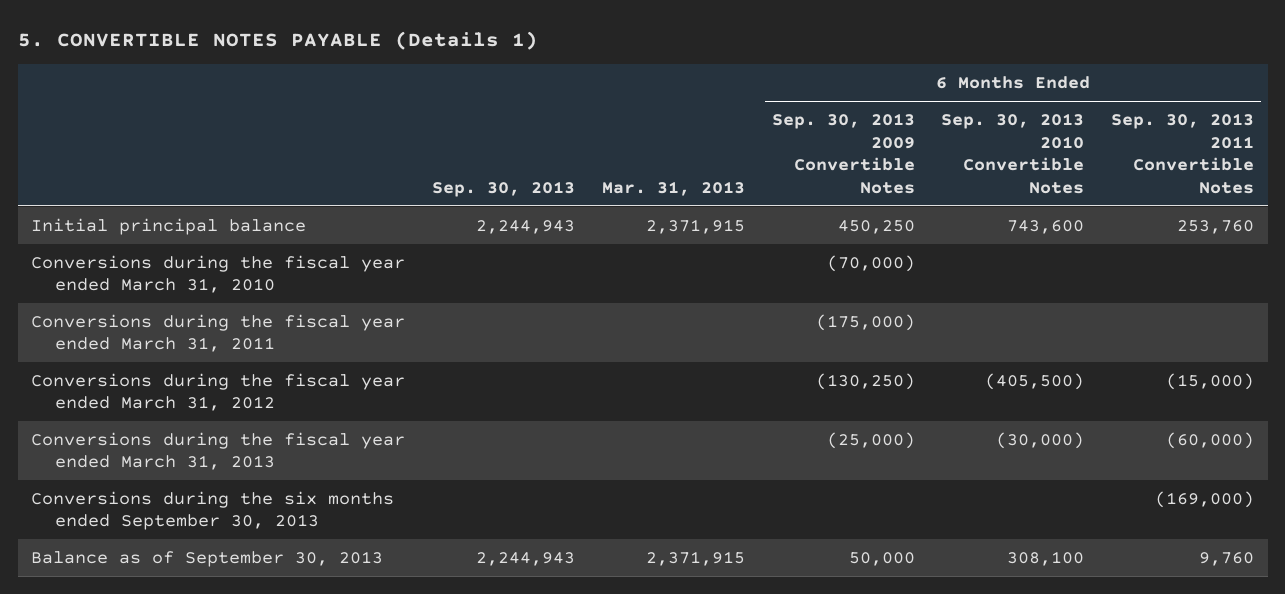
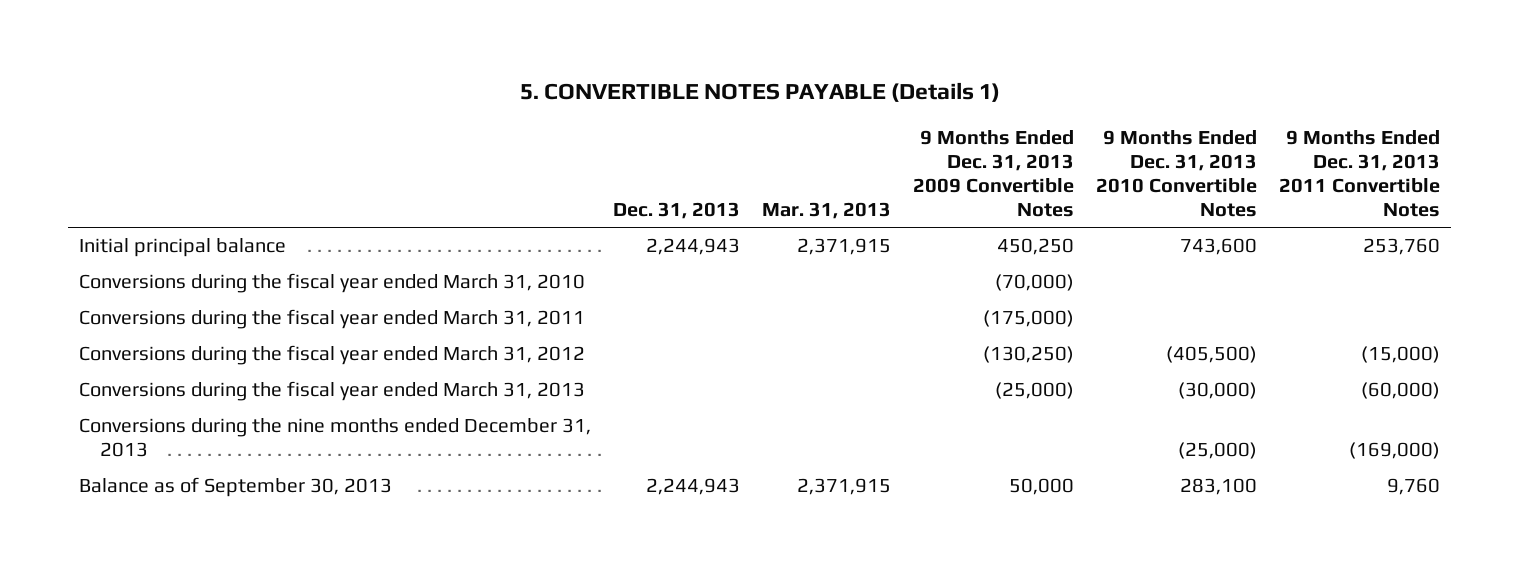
- | Sep. 30, 2013 | Mar. 31, 2013 | 6 Months Ended Sep. 30, 2013 2009 Convertible Notes | 6 Months Ended Sep. 30, 2013 2010 Convertible Notes | 6 Months Ended Sep. 30, 2013 2011 Convertible Notes
+ | Dec. 31, 2013 | Mar. 31, 2013 | 9 Months Ended Dec. 31, 2013 2009 Convertible Notes | 9 Months Ended Dec. 31, 2013 2010 Convertible Notes | 9 Months Ended Dec. 31, 2013 2011 Convertible Notes
- Conversions during the six months ended September 30, 2013 | | | | | (169,000)
+ Conversions during the nine months ended December 31, 2013 | | | | (25,000) | (169,000)

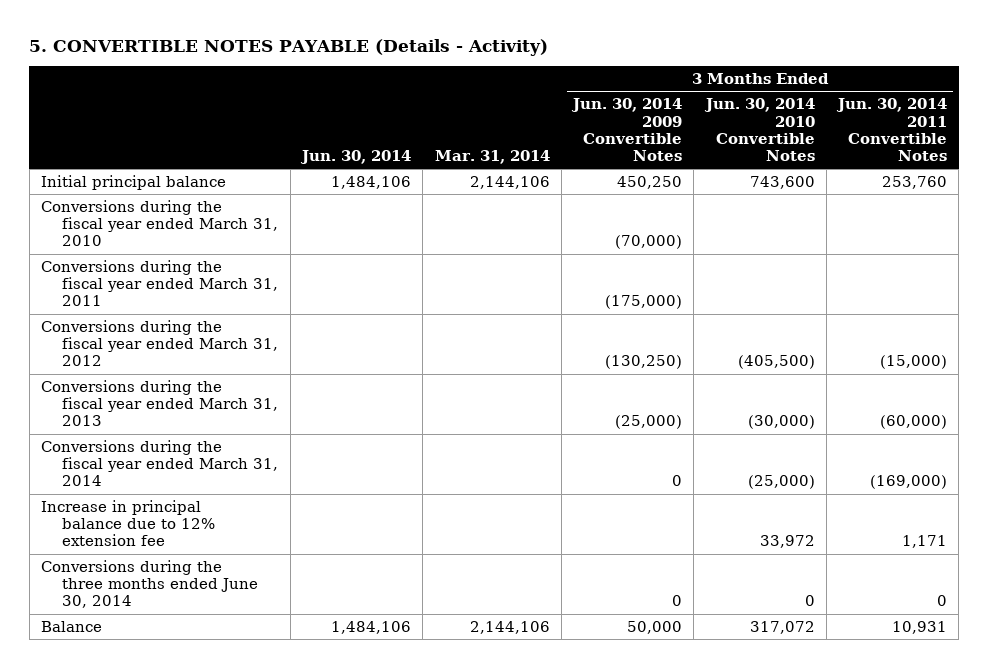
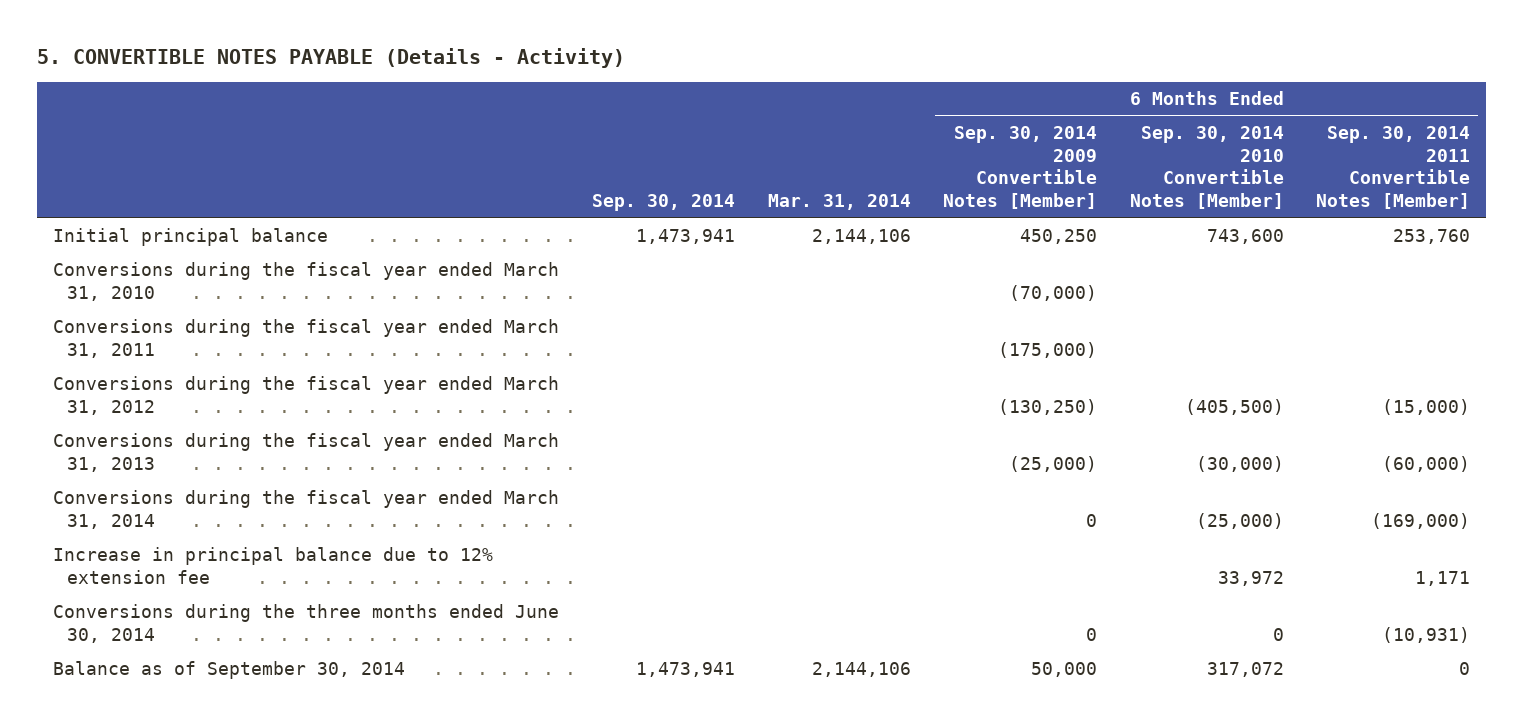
- | Jun. 30, 2014 | Mar. 31, 2014 | 3 Months Ended Jun. 30, 2014 2009 Convertible Notes | 3 Months Ended Jun. 30, 2014 2010 Convertible Notes | 3 Months Ended Jun. 30, 2014 2011 Convertible Notes
+ | Sep. 30, 2014 | Mar. 31, 2014 | 6 Months Ended Sep. 30, 2014 2009 Convertible Notes [Member] | 6 Months Ended Sep. 30, 2014 2010 Convertible Notes [Member] | 6 Months Ended Sep. 30, 2014 2011 Convertible Notes [Member]
- Balance | 1,484,106 | 2,144,106 | 50,000 | 317,072 | 10,931
+ Balance as of September 30, 2014 | 1,473,941 | 2,144,106 | 50,000 | 317,072 | 0

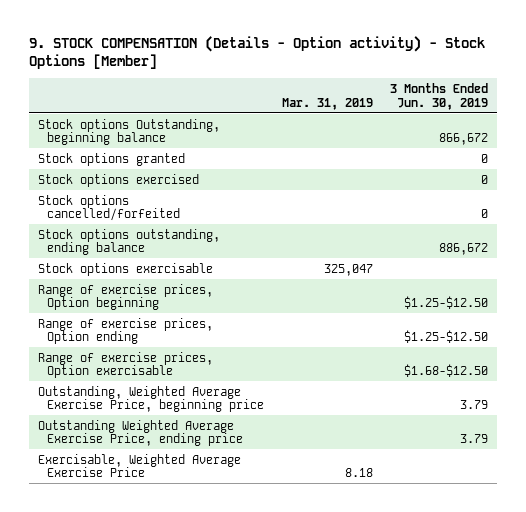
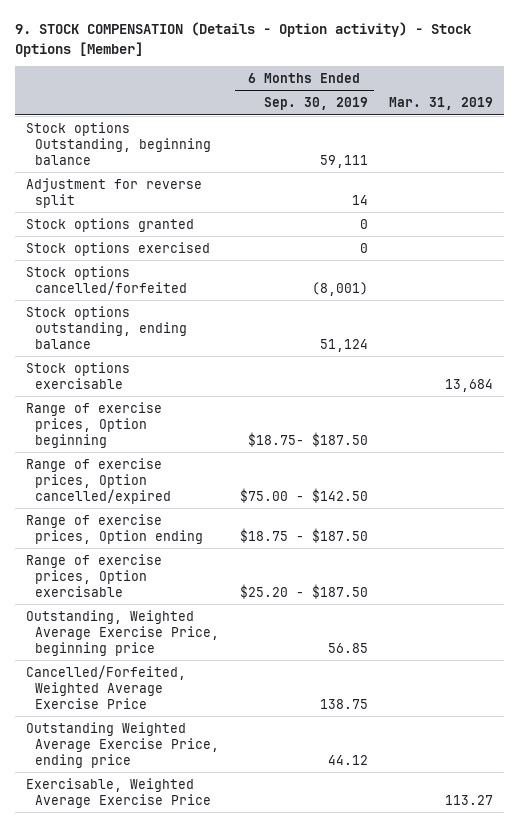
- | Mar. 31, 2019 | 3 Months Ended Jun. 30, 2019
+ | 6 Months Ended Sep. 30, 2019 | Mar. 31, 2019
+ Adjustment for reverse split | 14 |
- Stock options exercisable | 325,047 |
+ Stock options exercisable | | 13,684
+ Range of exercise prices, Option cancelled/expired | $75.00 - $142.50 |
+ Cancelled/Forfeited, Weighted Average Exercise Price | 138.75 |
- Exercisable, Weighted Average Exercise Price | 8.18 |
+ Exercisable, Weighted Average Exercise Price | | 113.27

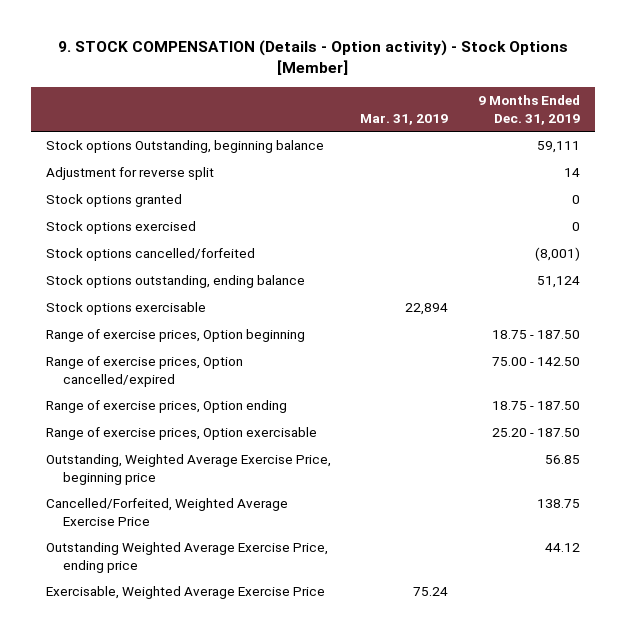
- | 6 Months Ended Sep. 30, 2019 | Mar. 31, 2019
+ | Mar. 31, 2019 | 9 Months Ended Dec. 31, 2019
- Stock options exercisable | | 13,684
+ Stock options exercisable | 22,894 |
- Exercisable, Weighted Average Exercise Price | | 113.27
+ Exercisable, Weighted Average Exercise Price | 75.24 |

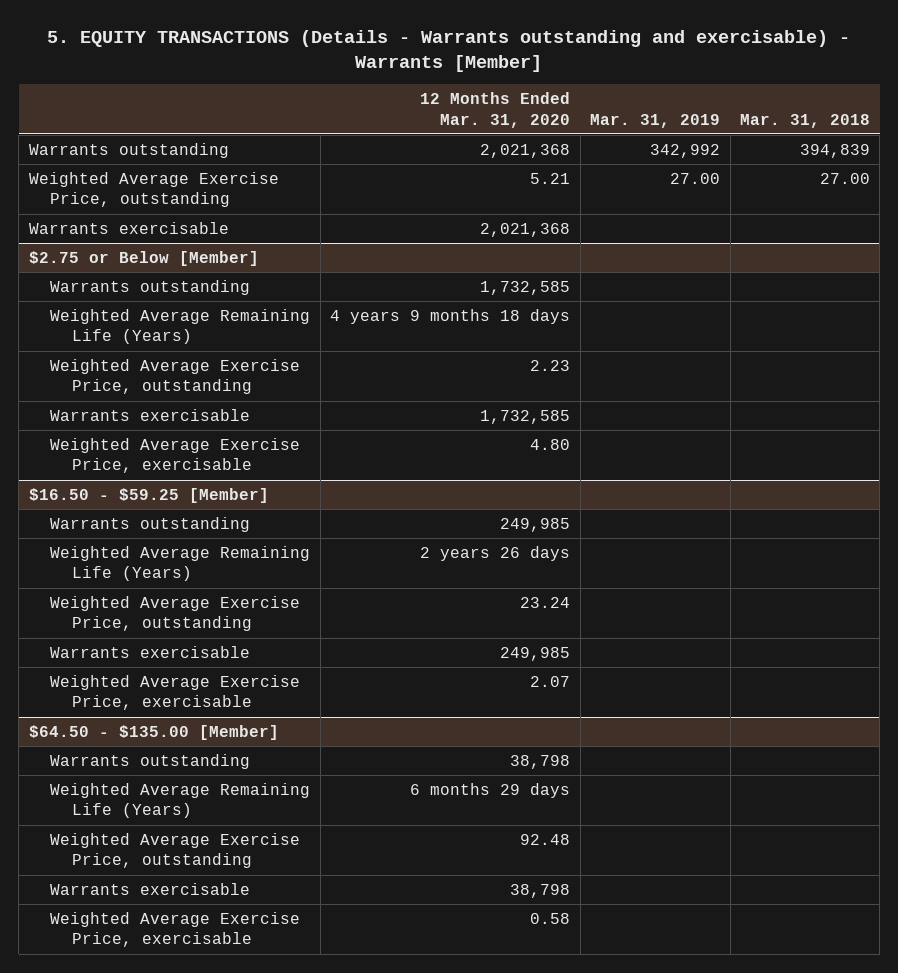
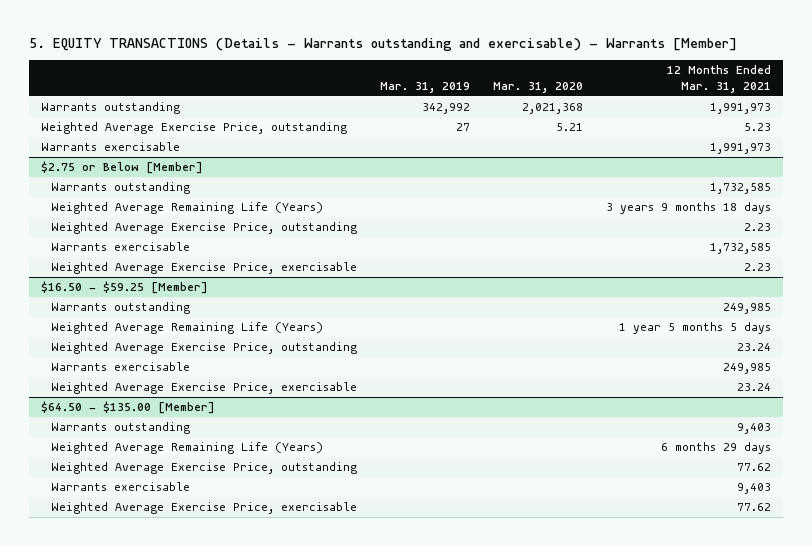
- | 12 Months Ended Mar. 31, 2020 | Mar. 31, 2019 | Mar. 31, 2018
+ | Mar. 31, 2019 | Mar. 31, 2020 | 12 Months Ended Mar. 31, 2021
- Weighted Average Exercise Price, outstanding | 5.21 | 27.00 | 27.00
+ Weighted Average Exercise Price, outstanding | 27 | 5.21 | 5.23

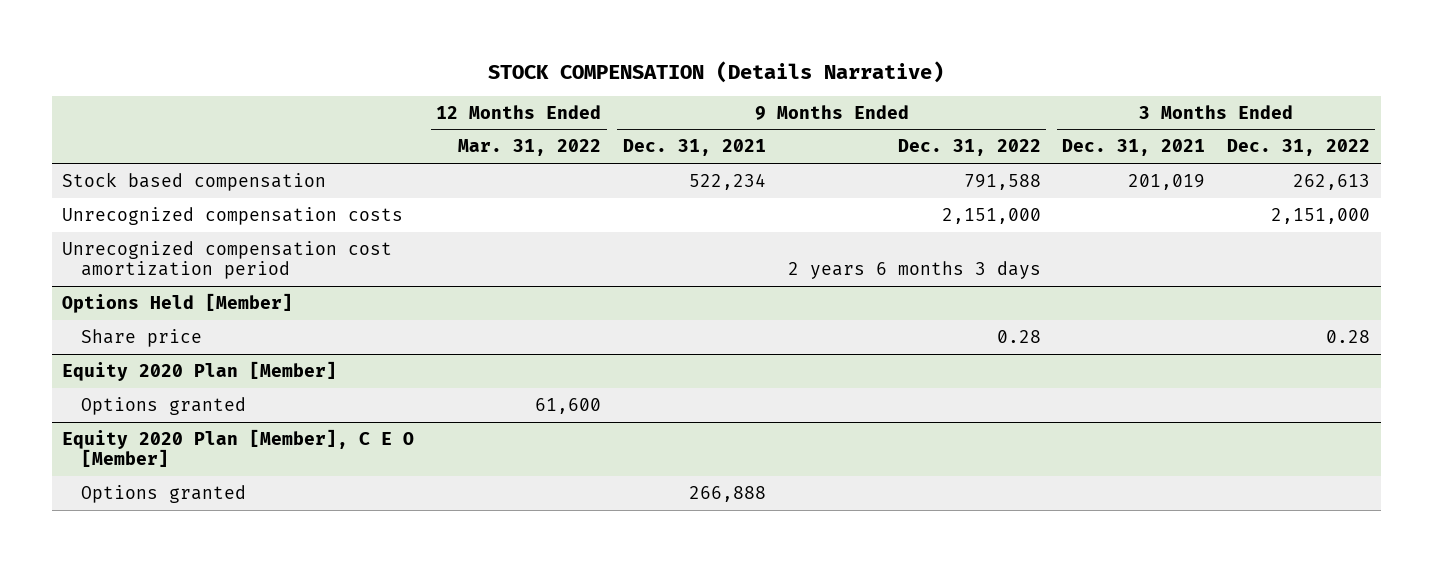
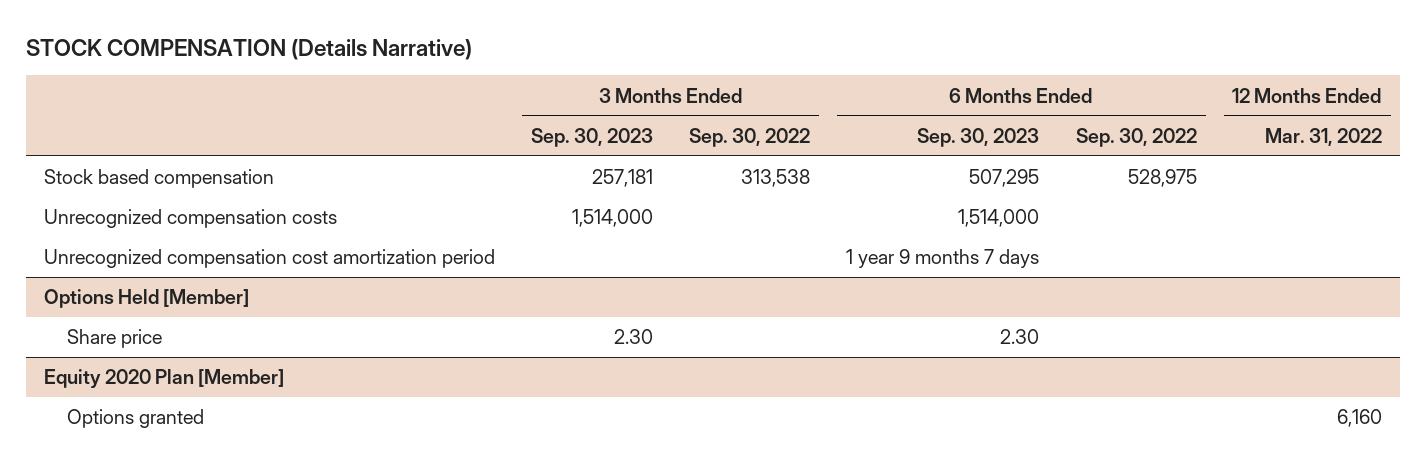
- | 12 Months Ended Mar. 31, 2022 | 9 Months Ended Dec. 31, 2021 | 9 Months Ended Dec. 31, 2022 | 3 Months Ended Dec. 31, 2021 | 3 Months Ended Dec. 31, 2022
+ | 3 Months Ended Sep. 30, 2023 | 3 Months Ended Sep. 30, 2022 | 6 Months Ended Sep. 30, 2023 | 6 Months Ended Sep. 30, 2022 | 12 Months Ended Mar. 31, 2022
@ Equity 2020 Plan [Member]
- Options granted | 61,600 | | | |
- Equity 2020 Plan [Member], C E O [Member]
- Options granted | | 266,888 | | |
@ Equity 2020 Plan [Member]
+ Options granted | | | | | 6,160

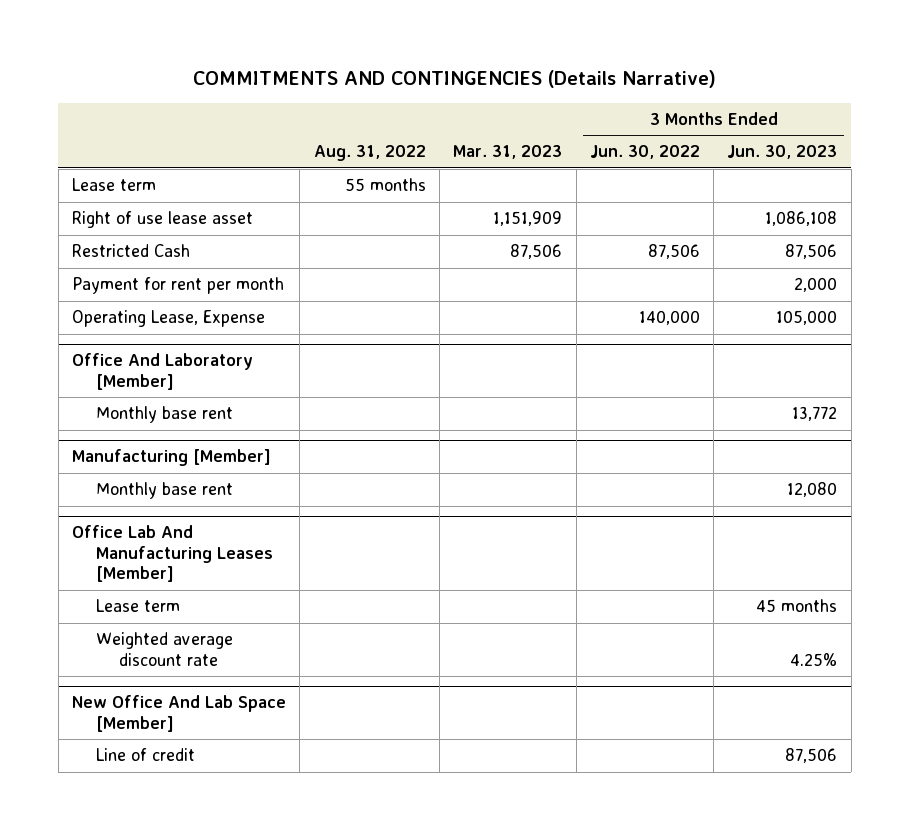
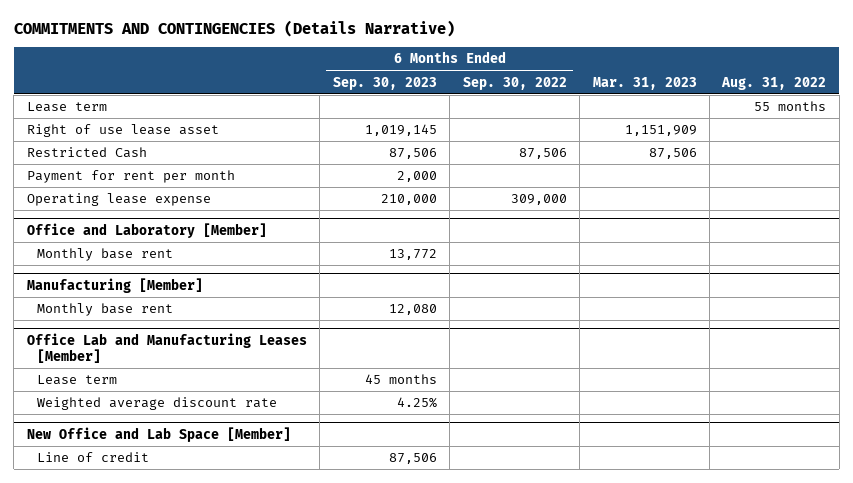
- | Aug. 31, 2022 | Mar. 31, 2023 | 3 Months Ended Jun. 30, 2022 | 3 Months Ended Jun. 30, 2023
+ | 6 Months Ended Sep. 30, 2023 | 6 Months Ended Sep. 30, 2022 | Mar. 31, 2023 | Aug. 31, 2022
- Operating Lease, Expense | | | 140,000 | 105,000
- Office And Laboratory [Member]
+ Operating lease expense | 210,000 | 309,000 | |
+ Office and Laboratory [Member]
- Office Lab And Manufacturing Leases [Member]
+ Office Lab and Manufacturing Leases [Member]
- New Office And Lab Space [Member]
+ New Office and Lab Space [Member]

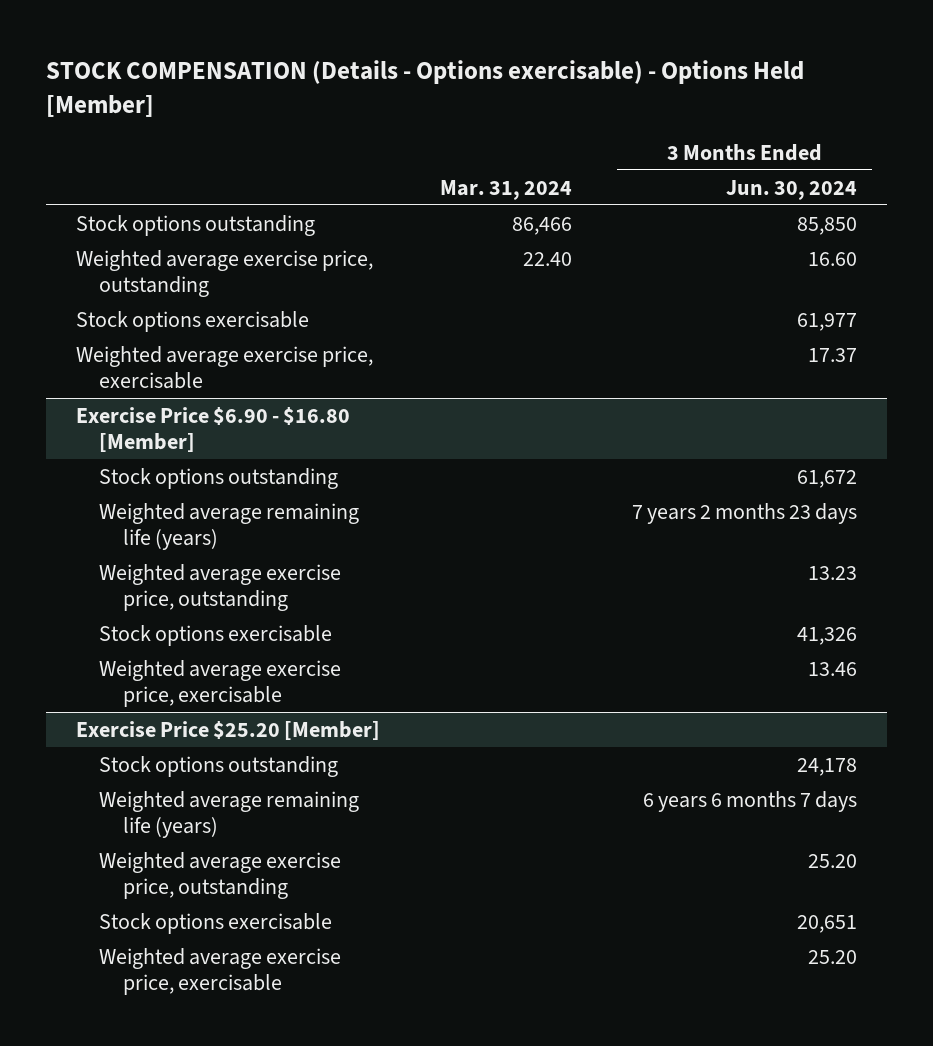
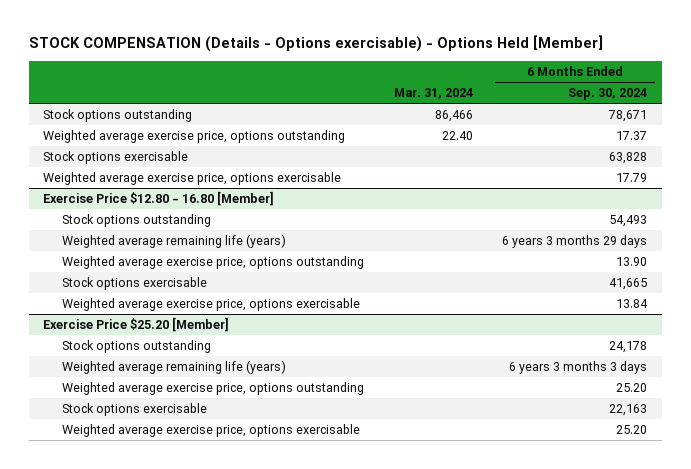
- | Mar. 31, 2024 | 3 Months Ended Jun. 30, 2024
+ | Mar. 31, 2024 | 6 Months Ended Sep. 30, 2024
- Weighted average exercise price, outstanding | 22.40 | 16.60
+ Weighted average exercise price, options outstanding | 22.40 | 17.37
- Weighted average exercise price, exercisable | | 17.37
- Exercise Price $6.90 - $16.80 [Member]
+ Weighted average exercise price, options exercisable | | 17.79
+ Exercise Price $12.80 - 16.80 [Member]
- Weighted average exercise price, outstanding | | 13.23
+ Weighted average exercise price, options outstanding | | 13.90
- Weighted average exercise price, exercisable | | 13.46
+ Weighted average exercise price, options exercisable | | 13.84
@ Exercise Price $25.20 [Member]
- Weighted average exercise price, outstanding | | 25.20
+ Weighted average exercise price, options outstanding | | 25.20
- Weighted average exercise price, exercisable | | 25.20
+ Weighted average exercise price, options exercisable | | 25.20

